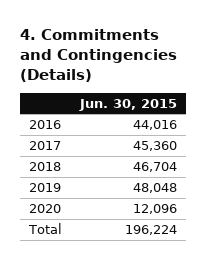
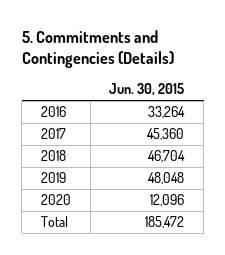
- 4. Commitments and Contingencies (Details)
+ 5. Commitments and Contingencies (Details)
- 2016 | 44,016
+ 2016 | 33,264
- Total | 196,224
+ Total | 185,472

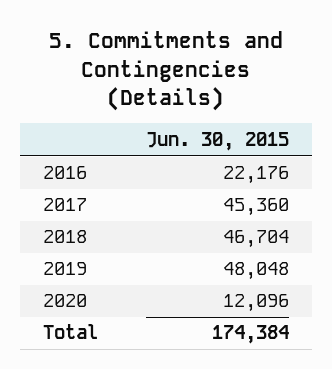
- 2016 | 33,264
+ 2016 | 22,176
- Total | 185,472
+ Total | 174,384

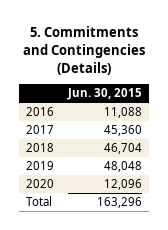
- 2016 | 22,176
+ 2016 | 11,088
- Total | 174,384
+ Total | 163,296

